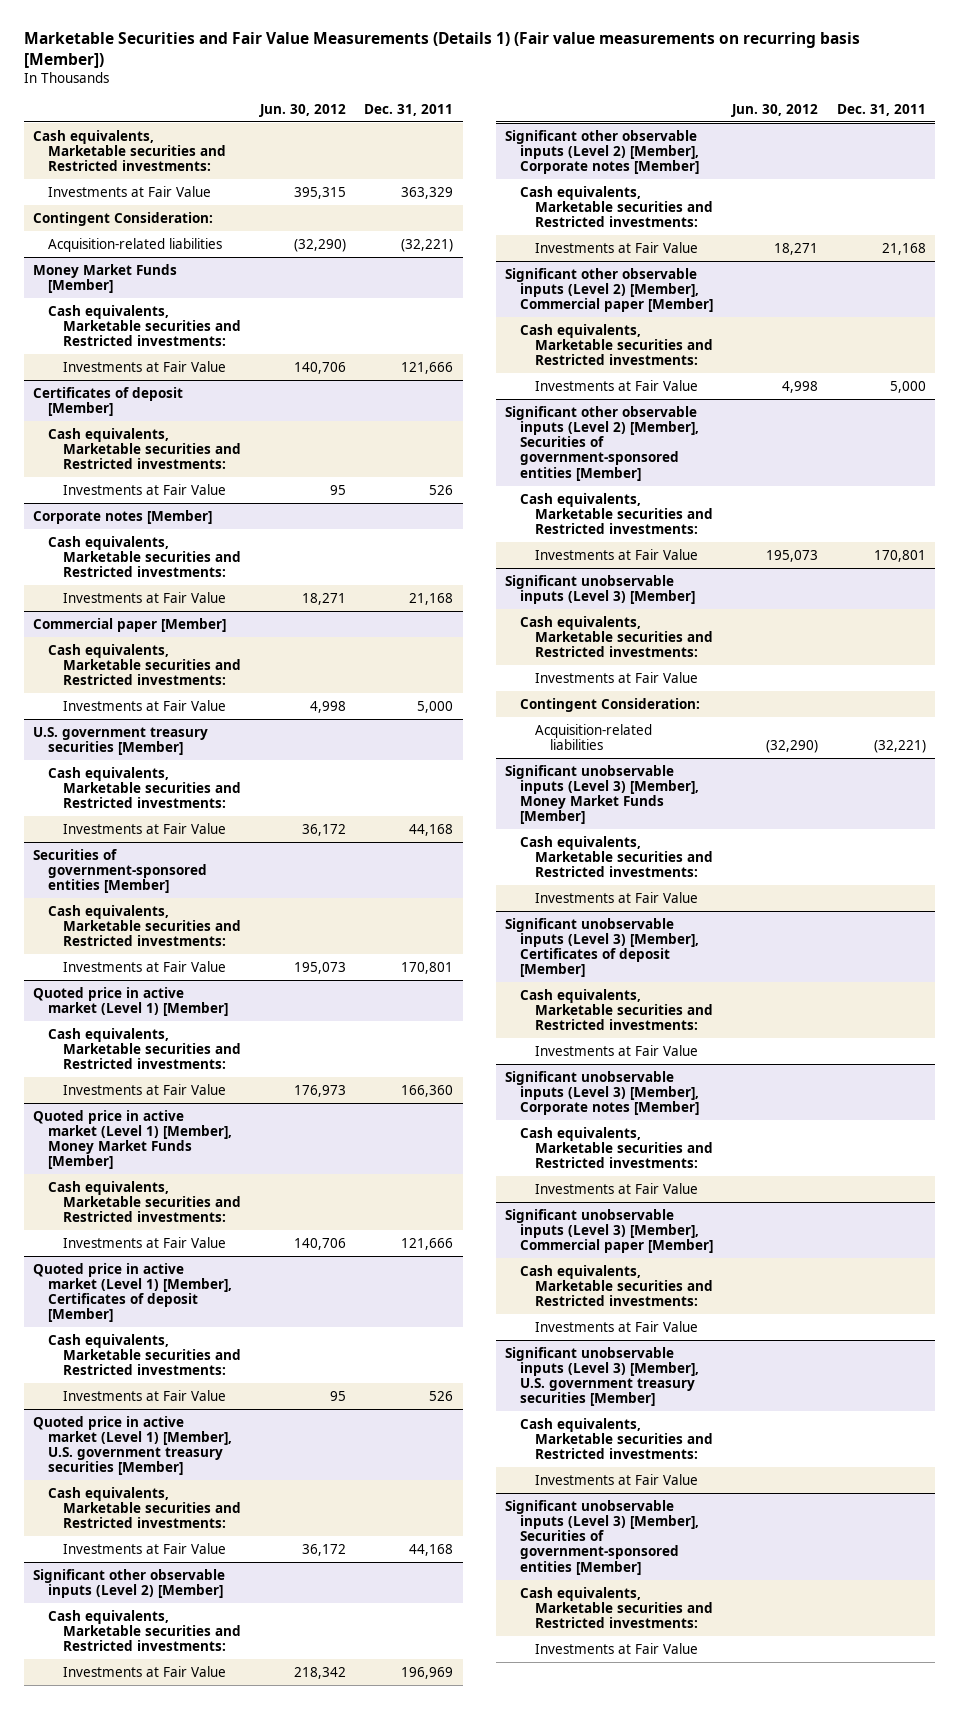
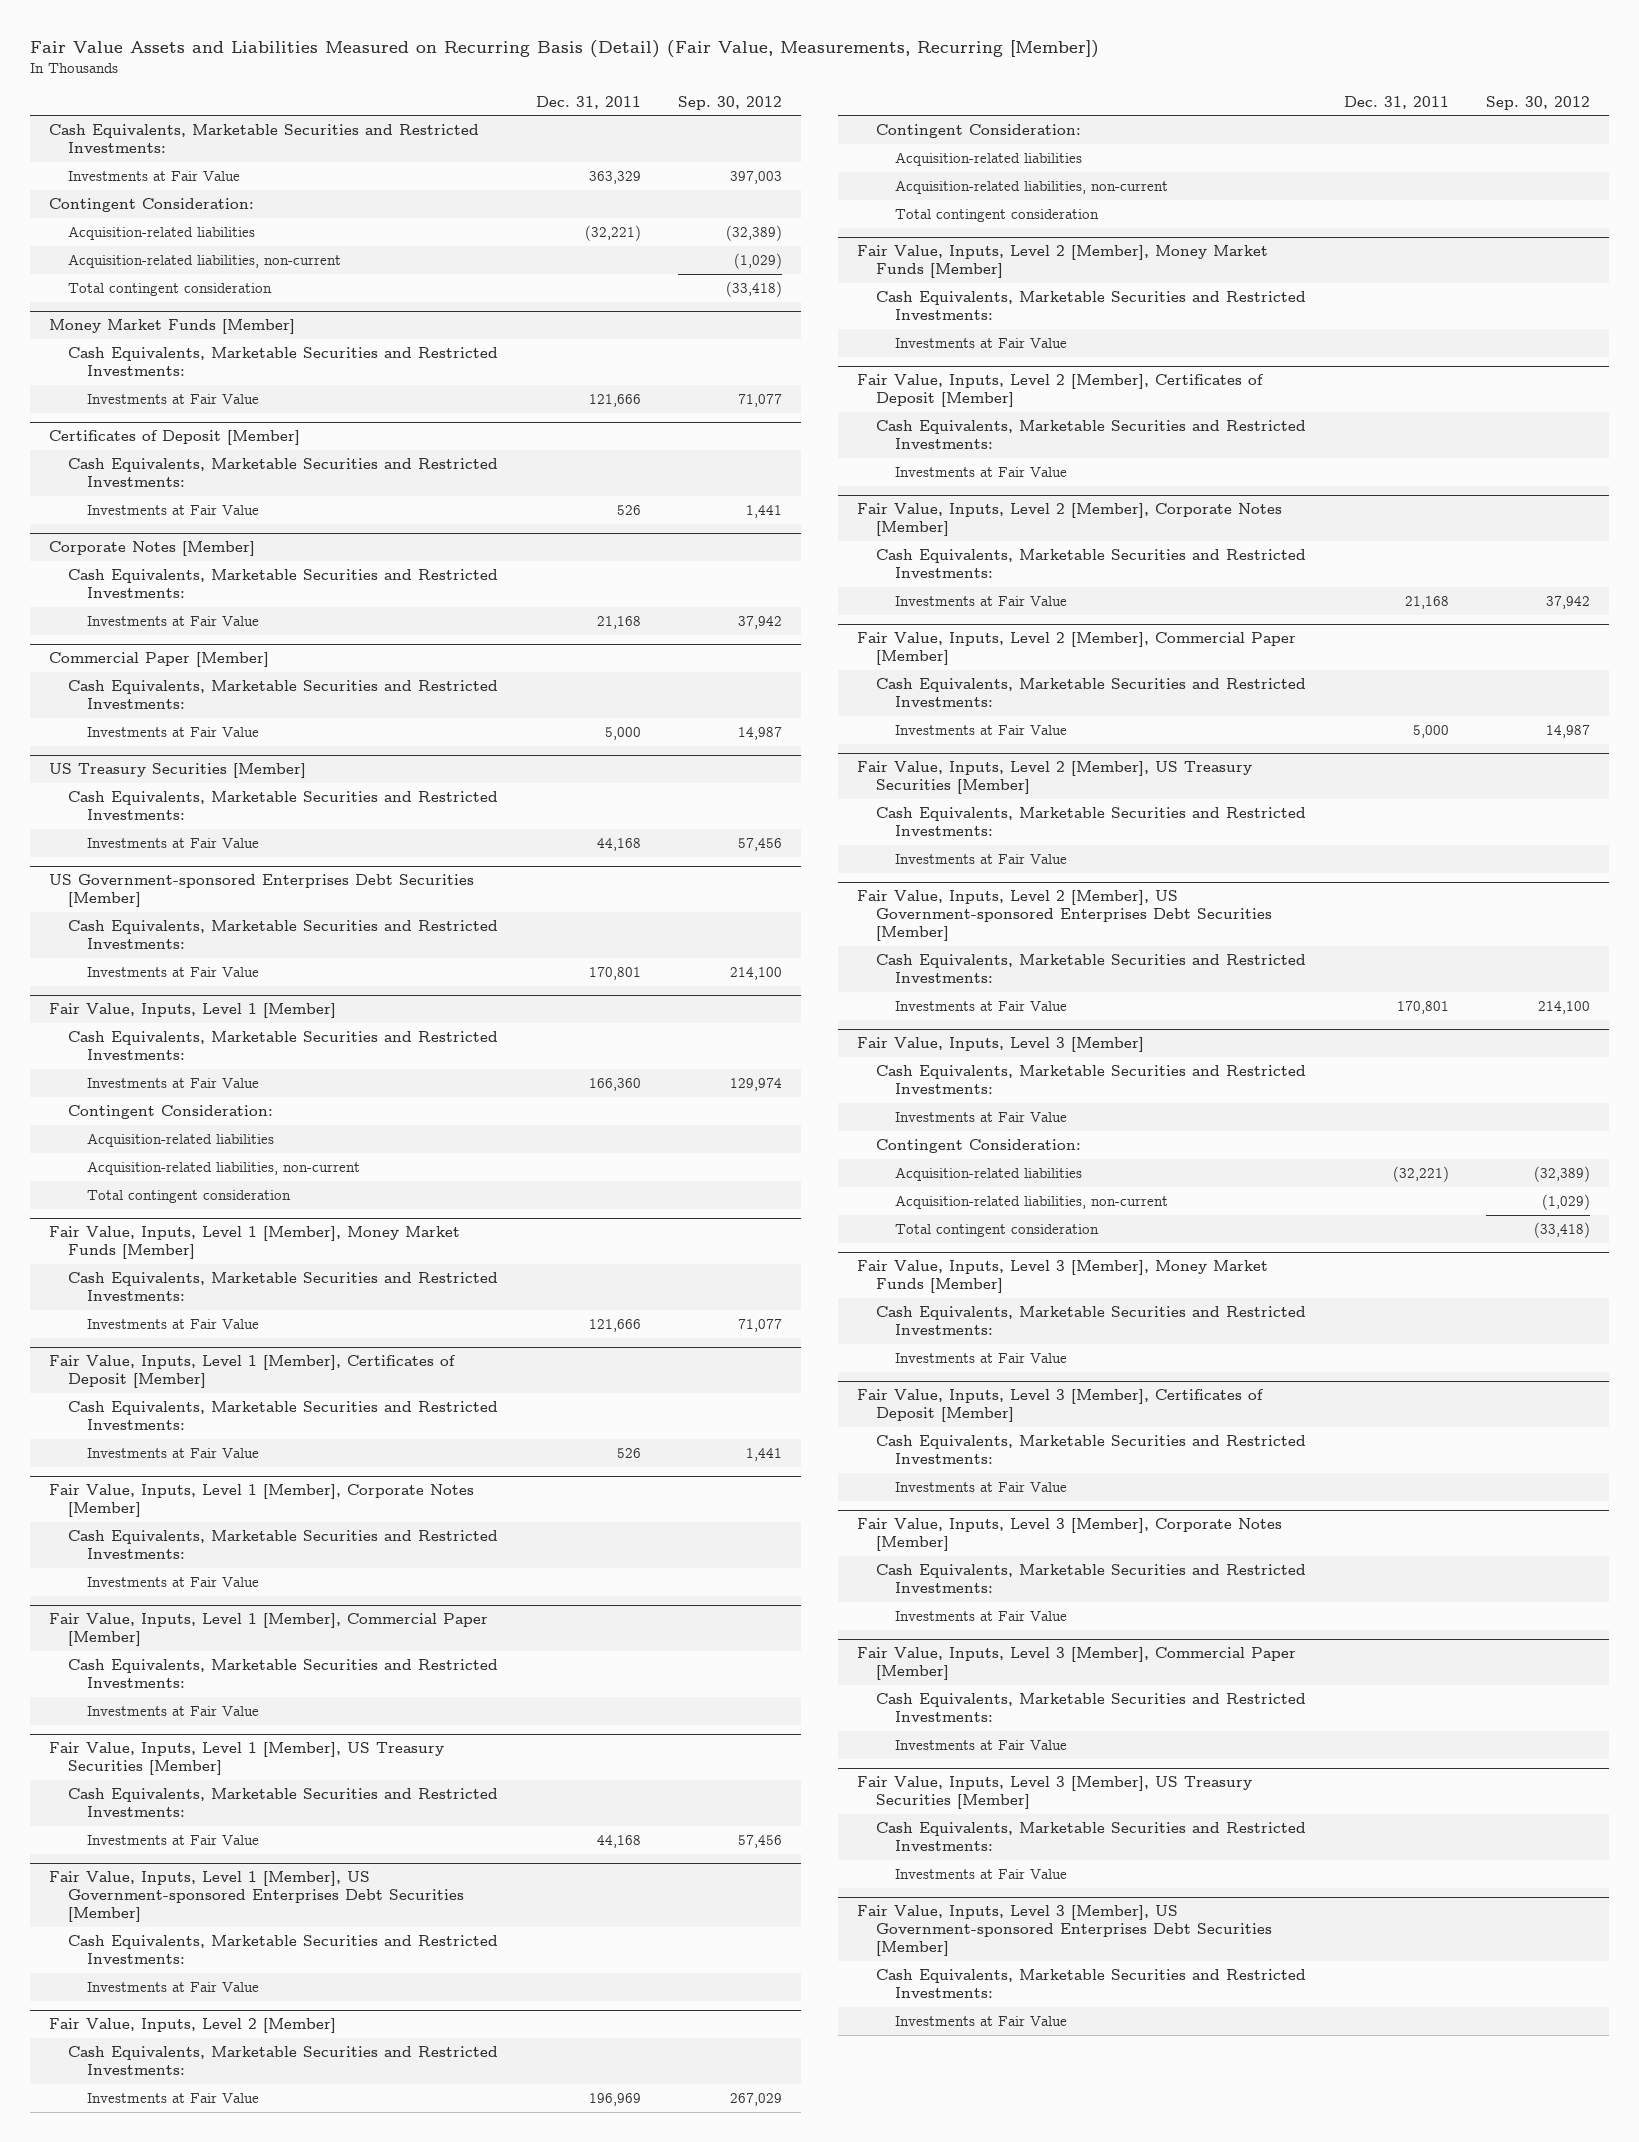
- Marketable Securities and Fair Value Measurements (Details 1) (Fair value measurements on recurring basis [Member])
+ Fair Value Assets and Liabilities Measured on Recurring Basis (Detail) (Fair Value, Measurements, Recurring [Member])
- | Jun. 30, 2012 | Dec. 31, 2011
+ | Dec. 31, 2011 | Sep. 30, 2012
- Cash equivalents, Marketable securities and Restricted investments:
+ Cash Equivalents, Marketable Securities and Restricted Investments:
+ Acquisition-related liabilities, non-current | | (1,029)
+ Total contingent consideration | | (33,418)
@ Money Market Funds [Member]
- Cash equivalents, Marketable securities and Restricted investments:
+ Cash Equivalents, Marketable Securities and Restricted Investments:
- Certificates of deposit [Member]
- Cash equivalents, Marketable securities and Restricted investments:
+ Certificates of Deposit [Member]
+ Cash Equivalents, Marketable Securities and Restricted Investments:
- Corporate notes [Member]
- Cash equivalents, Marketable securities and Restricted investments:
+ Corporate Notes [Member]
+ Cash Equivalents, Marketable Securities and Restricted Investments:
- Commercial paper [Member]
- Cash equivalents, Marketable securities and Restricted investments:
+ Commercial Paper [Member]
+ Cash Equivalents, Marketable Securities and Restricted Investments:
- U.S. government treasury securities [Member]
- Cash equivalents, Marketable securities and Restricted investments:
+ US Treasury Securities [Member]
+ Cash Equivalents, Marketable Securities and Restricted Investments:
- Securities of government-sponsored entities [Member]
- Cash equivalents, Marketable securities and Restricted investments:
+ US Government-sponsored Enterprises Debt Securities [Member]
+ Cash Equivalents, Marketable Securities and Restricted Investments:
- Quoted price in active market (Level 1) [Member]
- Cash equivalents, Marketable securities and Restricted investments:
+ Fair Value, Inputs, Level 1 [Member]
+ Cash Equivalents, Marketable Securities and Restricted Investments:
- Quoted price in active market (Level 1) [Member], Money Market Funds [Member]
- Cash equivalents, Marketable securities and Restricted investments:
+ Contingent Consideration:
+ Acquisition-related liabilities
+ Acquisition-related liabilities, non-current
+ Total contingent consideration
+ Fair Value, Inputs, Level 1 [Member], Money Market Funds [Member]
+ Cash Equivalents, Marketable Securities and Restricted Investments:
- Quoted price in active market (Level 1) [Member], Certificates of deposit [Member]
- Cash equivalents, Marketable securities and Restricted investments:
+ Fair Value, Inputs, Level 1 [Member], Certificates of Deposit [Member]
+ Cash Equivalents, Marketable Securities and Restricted Investments:
- Quoted price in active market (Level 1) [Member], U.S. government treasury securities [Member]
- Cash equivalents, Marketable securities and Restricted investments:
+ Fair Value, Inputs, Level 1 [Member], Corporate Notes [Member]
+ Cash Equivalents, Marketable Securities and Restricted Investments:
+ Investments at Fair Value
+ Fair Value, Inputs, Level 1 [Member], Commercial Paper [Member]
+ Cash Equivalents, Marketable Securities and Restricted Investments:
+ Investments at Fair Value
+ Fair Value, Inputs, Level 1 [Member], US Treasury Securities [Member]
+ Cash Equivalents, Marketable Securities and Restricted Investments:
- Significant other observable inputs (Level 2) [Member]
- Cash equivalents, Marketable securities and Restricted investments:
+ Fair Value, Inputs, Level 1 [Member], US Government-sponsored Enterprises Debt Securities [Member]
+ Cash Equivalents, Marketable Securities and Restricted Investments:
+ Investments at Fair Value
+ Fair Value, Inputs, Level 2 [Member]
+ Cash Equivalents, Marketable Securities and Restricted Investments:
- Significant other observable inputs (Level 2) [Member], Corporate notes [Member]
- Cash equivalents, Marketable securities and Restricted investments:
+ Contingent Consideration:
+ Acquisition-related liabilities
+ Acquisition-related liabilities, non-current
+ Total contingent consideration
+ Fair Value, Inputs, Level 2 [Member], Money Market Funds [Member]
+ Cash Equivalents, Marketable Securities and Restricted Investments:
+ Investments at Fair Value
+ Fair Value, Inputs, Level 2 [Member], Certificates of Deposit [Member]
+ Cash Equivalents, Marketable Securities and Restricted Investments:
+ Investments at Fair Value
+ Fair Value, Inputs, Level 2 [Member], Corporate Notes [Member]
+ Cash Equivalents, Marketable Securities and Restricted Investments:
- Significant other observable inputs (Level 2) [Member], Commercial paper [Member]
- Cash equivalents, Marketable securities and Restricted investments:
+ Fair Value, Inputs, Level 2 [Member], Commercial Paper [Member]
+ Cash Equivalents, Marketable Securities and Restricted Investments:
- Significant other observable inputs (Level 2) [Member], Securities of government-sponsored entities [Member]
- Cash equivalents, Marketable securities and Restricted investments:
+ Fair Value, Inputs, Level 2 [Member], US Treasury Securities [Member]
+ Cash Equivalents, Marketable Securities and Restricted Investments:
+ Investments at Fair Value
+ Fair Value, Inputs, Level 2 [Member], US Government-sponsored Enterprises Debt Securities [Member]
+ Cash Equivalents, Marketable Securities and Restricted Investments:
- Significant unobservable inputs (Level 3) [Member]
- Cash equivalents, Marketable securities and Restricted investments:
+ Fair Value, Inputs, Level 3 [Member]
+ Cash Equivalents, Marketable Securities and Restricted Investments:
- Significant unobservable inputs (Level 3) [Member], Money Market Funds [Member]
- Cash equivalents, Marketable securities and Restricted investments:
+ Acquisition-related liabilities, non-current | | (1,029)
+ Total contingent consideration | | (33,418)
+ Fair Value, Inputs, Level 3 [Member], Money Market Funds [Member]
+ Cash Equivalents, Marketable Securities and Restricted Investments:
- Significant unobservable inputs (Level 3) [Member], Certificates of deposit [Member]
- Cash equivalents, Marketable securities and Restricted investments:
+ Fair Value, Inputs, Level 3 [Member], Certificates of Deposit [Member]
+ Cash Equivalents, Marketable Securities and Restricted Investments:
- Significant unobservable inputs (Level 3) [Member], Corporate notes [Member]
- Cash equivalents, Marketable securities and Restricted investments:
+ Fair Value, Inputs, Level 3 [Member], Corporate Notes [Member]
+ Cash Equivalents, Marketable Securities and Restricted Investments:
- Significant unobservable inputs (Level 3) [Member], Commercial paper [Member]
- Cash equivalents, Marketable securities and Restricted investments:
+ Fair Value, Inputs, Level 3 [Member], Commercial Paper [Member]
+ Cash Equivalents, Marketable Securities and Restricted Investments:
- Significant unobservable inputs (Level 3) [Member], U.S. government treasury securities [Member]
- Cash equivalents, Marketable securities and Restricted investments:
+ Fair Value, Inputs, Level 3 [Member], US Treasury Securities [Member]
+ Cash Equivalents, Marketable Securities and Restricted Investments:
- Significant unobservable inputs (Level 3) [Member], Securities of government-sponsored entities [Member]
- Cash equivalents, Marketable securities and Restricted investments:
+ Fair Value, Inputs, Level 3 [Member], US Government-sponsored Enterprises Debt Securities [Member]
+ Cash Equivalents, Marketable Securities and Restricted Investments:

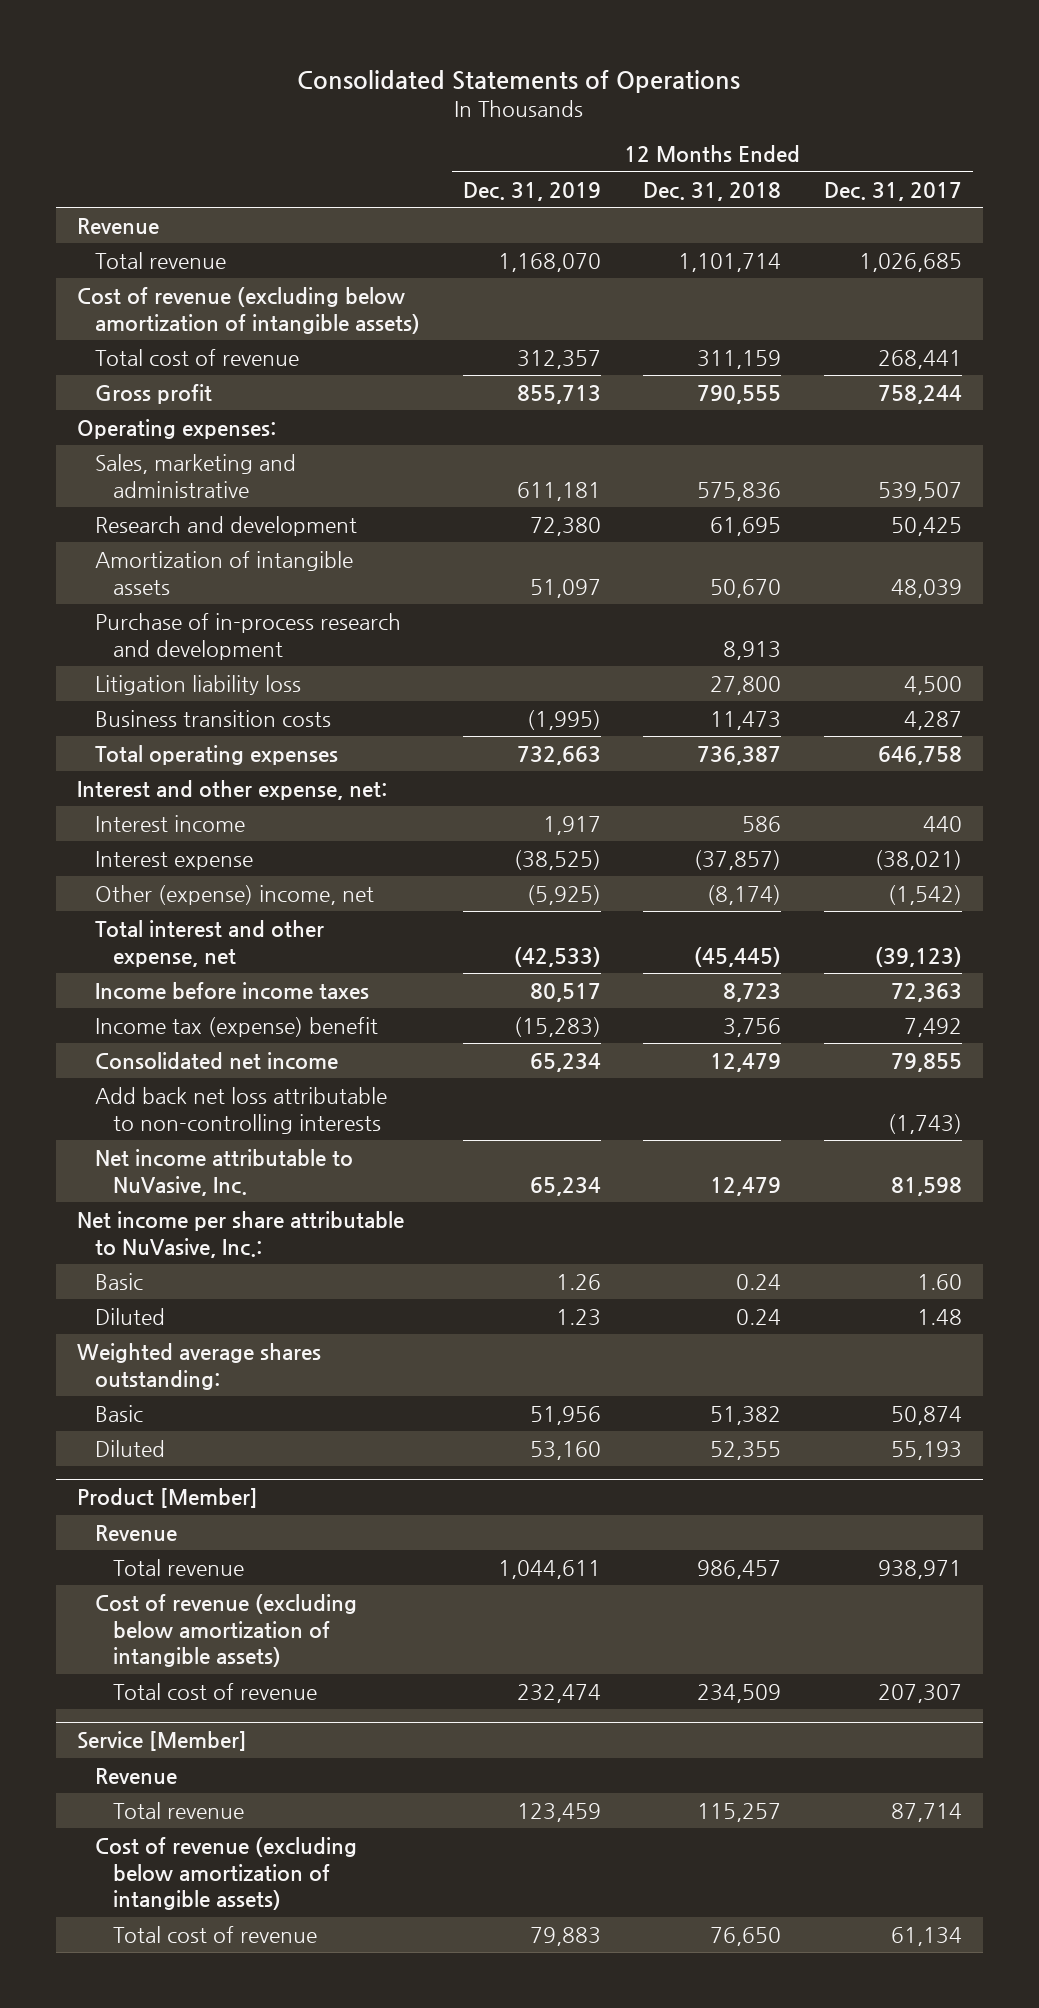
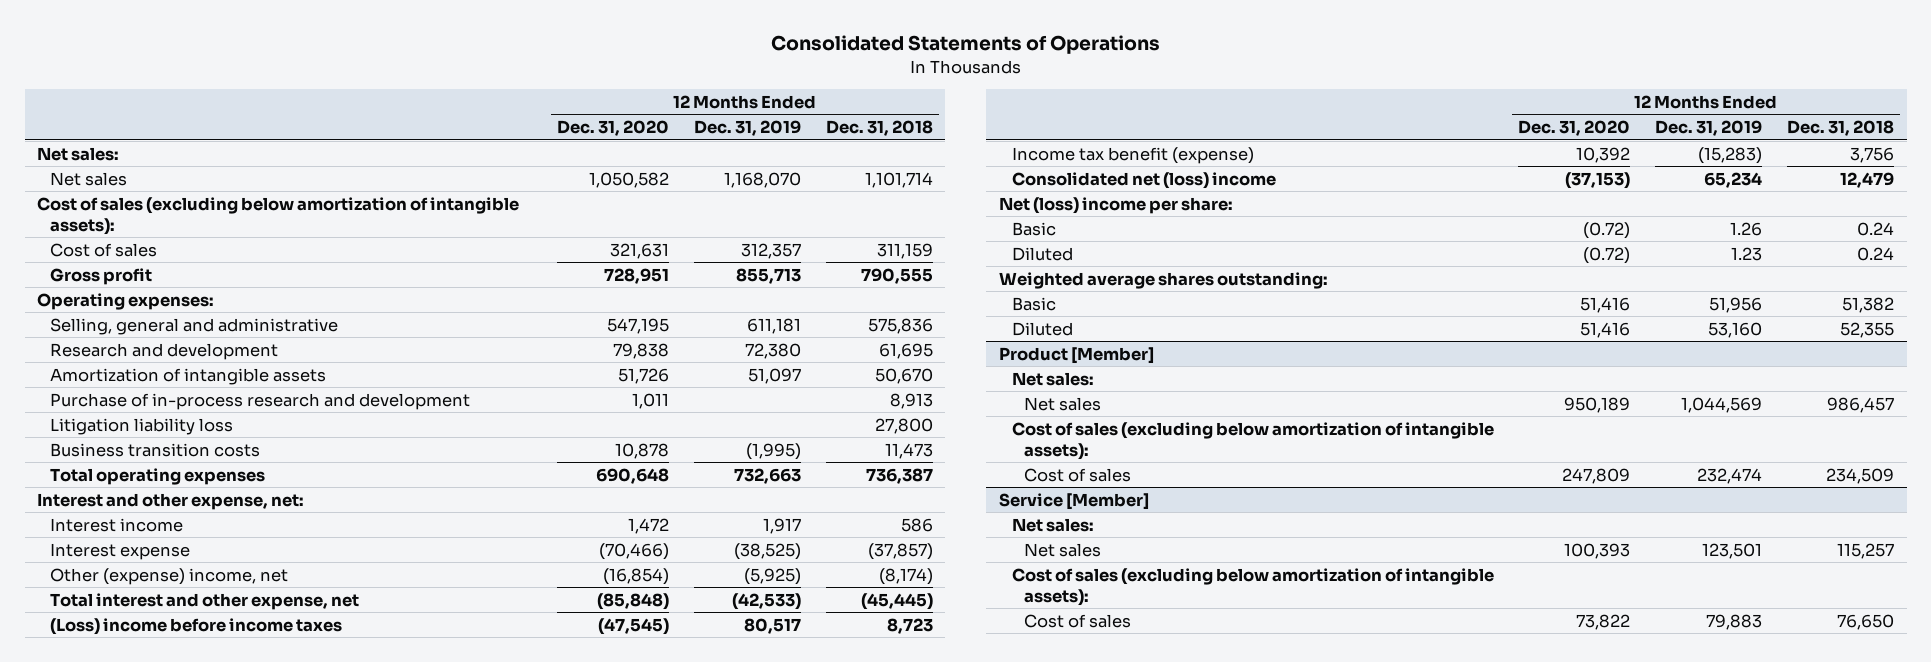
- | 12 Months Ended Dec. 31, 2019 | 12 Months Ended Dec. 31, 2018 | 12 Months Ended Dec. 31, 2017
+ | 12 Months Ended Dec. 31, 2020 | 12 Months Ended Dec. 31, 2019 | 12 Months Ended Dec. 31, 2018
- Revenue
- Total revenue | 1,168,070 | 1,101,714 | 1,026,685
- Cost of revenue (excluding below amortization of intangible assets)
- Total cost of revenue | 312,357 | 311,159 | 268,441
+ Net sales:
+ Net sales | 1,050,582 | 1,168,070 | 1,101,714
+ Cost of sales (excluding below amortization of intangible assets):
+ Cost of sales | 321,631 | 312,357 | 311,159
- Sales, marketing and administrative | 611,181 | 575,836 | 539,507
+ Selling, general and administrative | 547,195 | 611,181 | 575,836
- Income before income taxes | 80,517 | 8,723 | 72,363
- Income tax (expense) benefit | (15,283) | 3,756 | 7,492
- Consolidated net income | 65,234 | 12,479 | 79,855
- Add back net loss attributable to non-controlling interests | | | (1,743)
- Net income attributable to NuVasive, Inc. | 65,234 | 12,479 | 81,598
- Net income per share attributable to NuVasive, Inc.:
+ (Loss) income before income taxes | (47,545) | 80,517 | 8,723
+ Income tax benefit (expense) | 10,392 | (15,283) | 3,756
+ Consolidated net (loss) income | (37,153) | 65,234 | 12,479
+ Net (loss) income per share:
@ Product [Member]
- Revenue
- Total revenue | 1,044,611 | 986,457 | 938,971
- Cost of revenue (excluding below amortization of intangible assets)
- Total cost of revenue | 232,474 | 234,509 | 207,307
+ Net sales:
+ Net sales | 950,189 | 1,044,569 | 986,457
+ Cost of sales (excluding below amortization of intangible assets):
+ Cost of sales | 247,809 | 232,474 | 234,509
@ Service [Member]
- Revenue
- Total revenue | 123,459 | 115,257 | 87,714
- Cost of revenue (excluding below amortization of intangible assets)
- Total cost of revenue | 79,883 | 76,650 | 61,134
+ Net sales:
+ Net sales | 100,393 | 123,501 | 115,257
+ Cost of sales (excluding below amortization of intangible assets):
+ Cost of sales | 73,822 | 79,883 | 76,650

